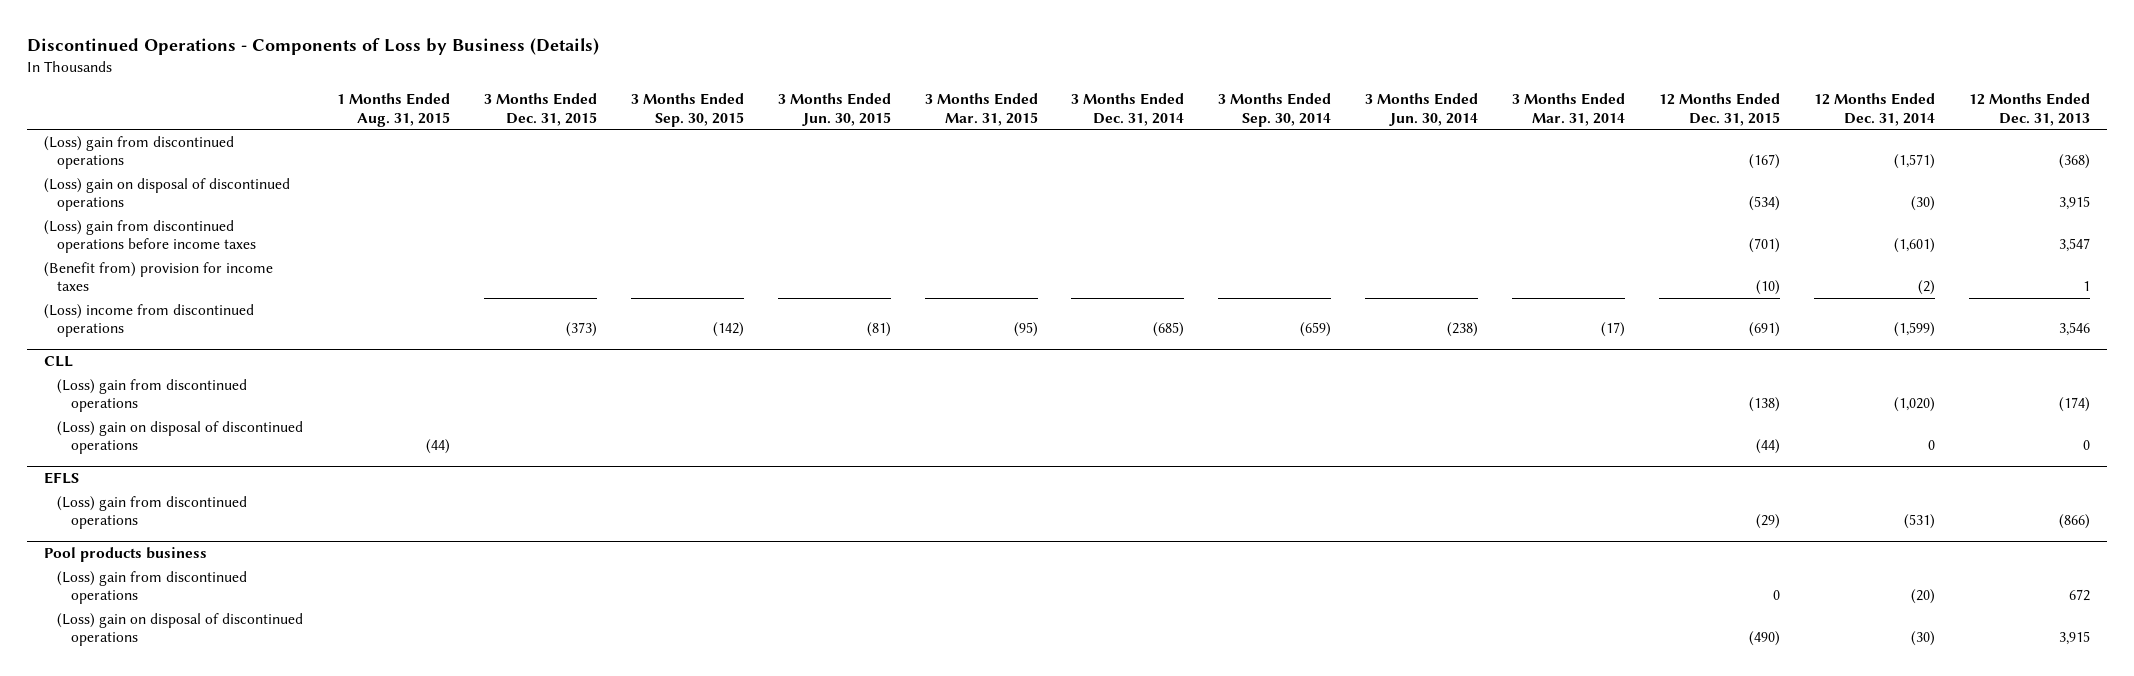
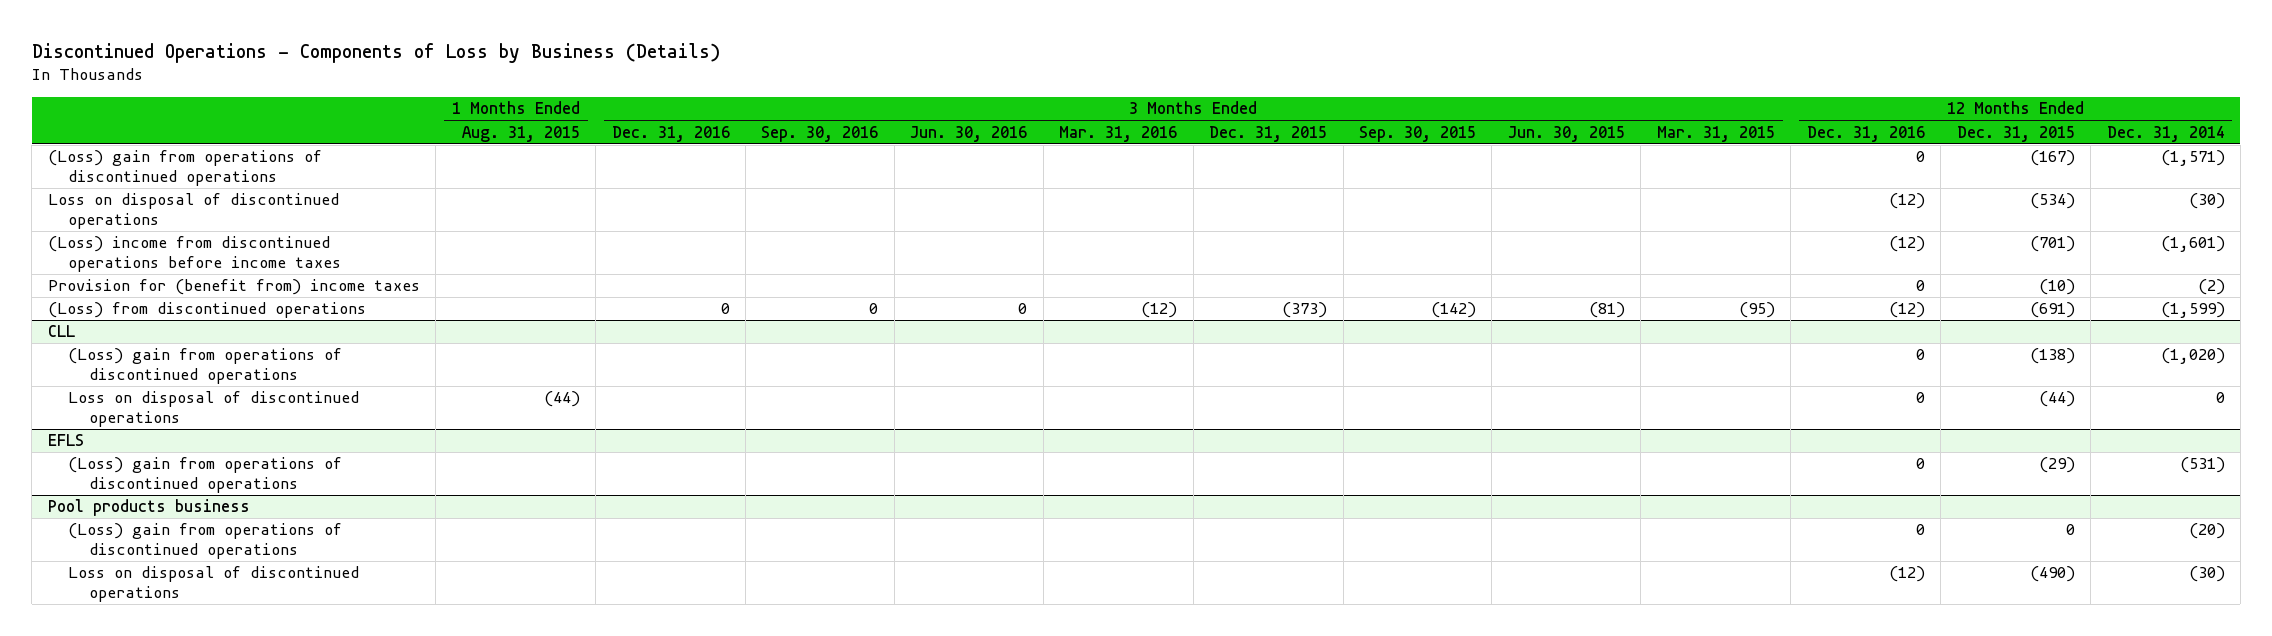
- | 1 Months Ended Aug. 31, 2015 | 3 Months Ended Dec. 31, 2015 | 3 Months Ended Sep. 30, 2015 | 3 Months Ended Jun. 30, 2015 | 3 Months Ended Mar. 31, 2015 | 3 Months Ended Dec. 31, 2014 | 3 Months Ended Sep. 30, 2014 | 3 Months Ended Jun. 30, 2014 | 3 Months Ended Mar. 31, 2014 | 12 Months Ended Dec. 31, 2015 | 12 Months Ended Dec. 31, 2014 | 12 Months Ended Dec. 31, 2013
+ | 1 Months Ended Aug. 31, 2015 | 3 Months Ended Dec. 31, 2016 | 3 Months Ended Sep. 30, 2016 | 3 Months Ended Jun. 30, 2016 | 3 Months Ended Mar. 31, 2016 | 3 Months Ended Dec. 31, 2015 | 3 Months Ended Sep. 30, 2015 | 3 Months Ended Jun. 30, 2015 | 3 Months Ended Mar. 31, 2015 | 12 Months Ended Dec. 31, 2016 | 12 Months Ended Dec. 31, 2015 | 12 Months Ended Dec. 31, 2014
- (Loss) gain from discontinued operations | | | | | | | | | | (167) | (1,571) | (368)
- (Loss) gain on disposal of discontinued operations | | | | | | | | | | (534) | (30) | 3,915
- (Loss) gain from discontinued operations before income taxes | | | | | | | | | | (701) | (1,601) | 3,547
- (Benefit from) provision for income taxes | | | | | | | | | | (10) | (2) | 1
- (Loss) income from discontinued operations | | (373) | (142) | (81) | (95) | (685) | (659) | (238) | (17) | (691) | (1,599) | 3,546
+ (Loss) gain from operations of discontinued operations | | | | | | | | | | 0 | (167) | (1,571)
+ Loss on disposal of discontinued operations | | | | | | | | | | (12) | (534) | (30)
+ (Loss) income from discontinued operations before income taxes | | | | | | | | | | (12) | (701) | (1,601)
+ Provision for (benefit from) income taxes | | | | | | | | | | 0 | (10) | (2)
+ (Loss) from discontinued operations | | 0 | 0 | 0 | (12) | (373) | (142) | (81) | (95) | (12) | (691) | (1,599)
@ CLL
- (Loss) gain from discontinued operations | | | | | | | | | | (138) | (1,020) | (174)
- (Loss) gain on disposal of discontinued operations | (44) | | | | | | | | | (44) | 0 | 0
+ (Loss) gain from operations of discontinued operations | | | | | | | | | | 0 | (138) | (1,020)
+ Loss on disposal of discontinued operations | (44) | | | | | | | | | 0 | (44) | 0
@ EFLS
- (Loss) gain from discontinued operations | | | | | | | | | | (29) | (531) | (866)
+ (Loss) gain from operations of discontinued operations | | | | | | | | | | 0 | (29) | (531)
@ Pool products business
- (Loss) gain from discontinued operations | | | | | | | | | | 0 | (20) | 672
- (Loss) gain on disposal of discontinued operations | | | | | | | | | | (490) | (30) | 3,915
+ (Loss) gain from operations of discontinued operations | | | | | | | | | | 0 | 0 | (20)
+ Loss on disposal of discontinued operations | | | | | | | | | | (12) | (490) | (30)

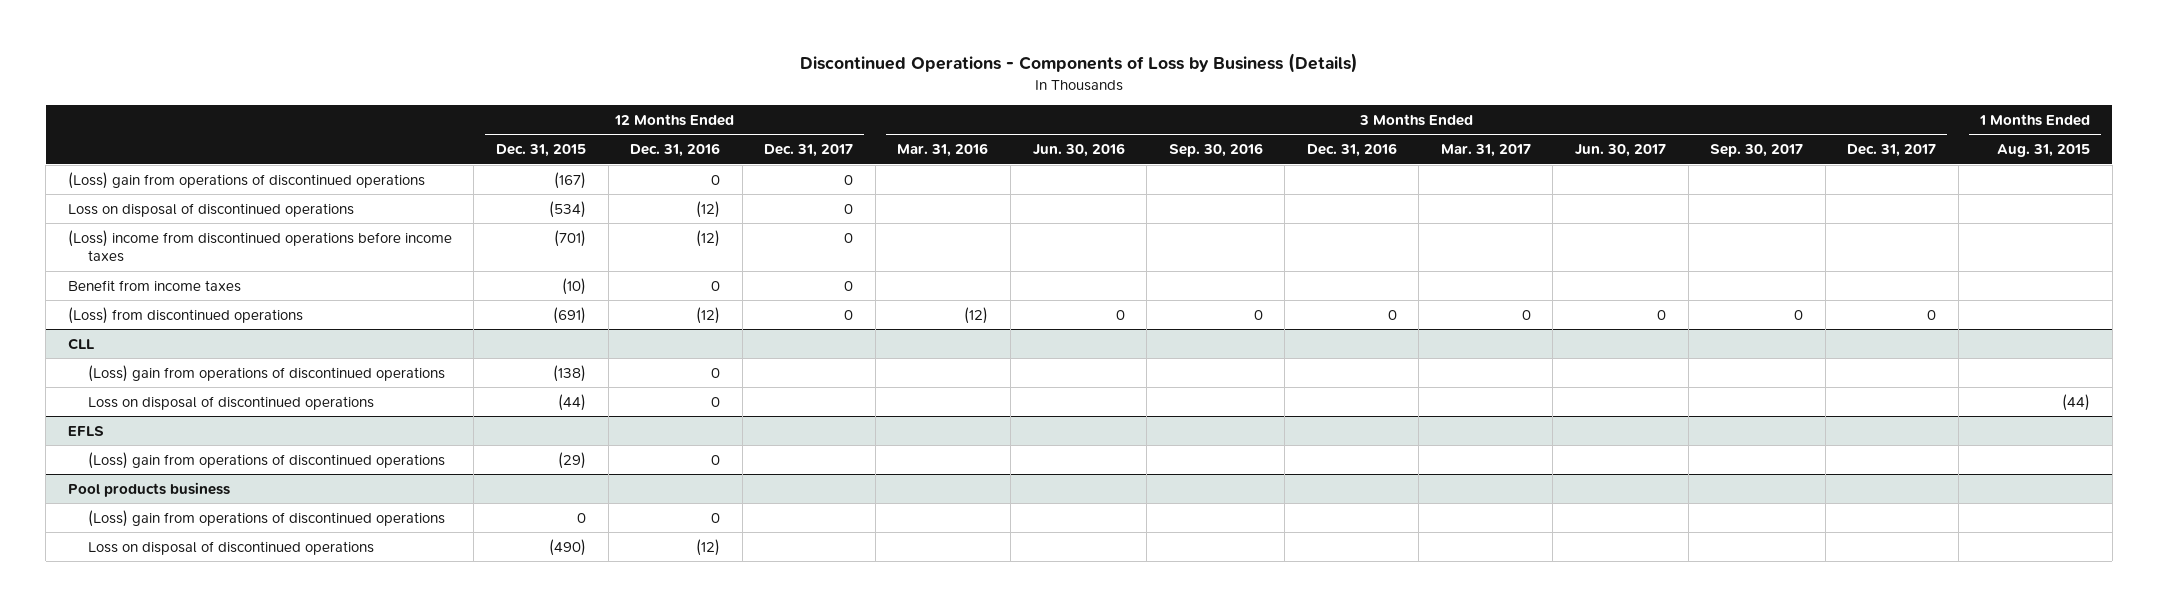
- | 1 Months Ended Aug. 31, 2015 | 3 Months Ended Dec. 31, 2016 | 3 Months Ended Sep. 30, 2016 | 3 Months Ended Jun. 30, 2016 | 3 Months Ended Mar. 31, 2016 | 3 Months Ended Dec. 31, 2015 | 3 Months Ended Sep. 30, 2015 | 3 Months Ended Jun. 30, 2015 | 3 Months Ended Mar. 31, 2015 | 12 Months Ended Dec. 31, 2016 | 12 Months Ended Dec. 31, 2015 | 12 Months Ended Dec. 31, 2014
+ | 12 Months Ended Dec. 31, 2015 | 12 Months Ended Dec. 31, 2016 | 12 Months Ended Dec. 31, 2017 | 3 Months Ended Mar. 31, 2016 | 3 Months Ended Jun. 30, 2016 | 3 Months Ended Sep. 30, 2016 | 3 Months Ended Dec. 31, 2016 | 3 Months Ended Mar. 31, 2017 | 3 Months Ended Jun. 30, 2017 | 3 Months Ended Sep. 30, 2017 | 3 Months Ended Dec. 31, 2017 | 1 Months Ended Aug. 31, 2015
- Provision for (benefit from) income taxes | | | | | | | | | | 0 | (10) | (2)
+ Benefit from income taxes | (10) | 0 | 0 | | | | | | | | |

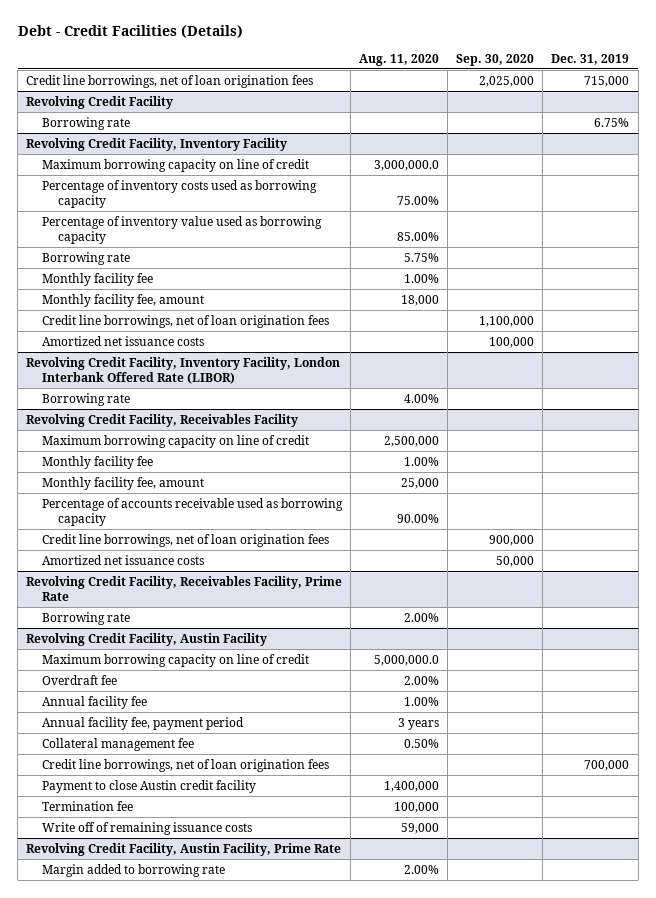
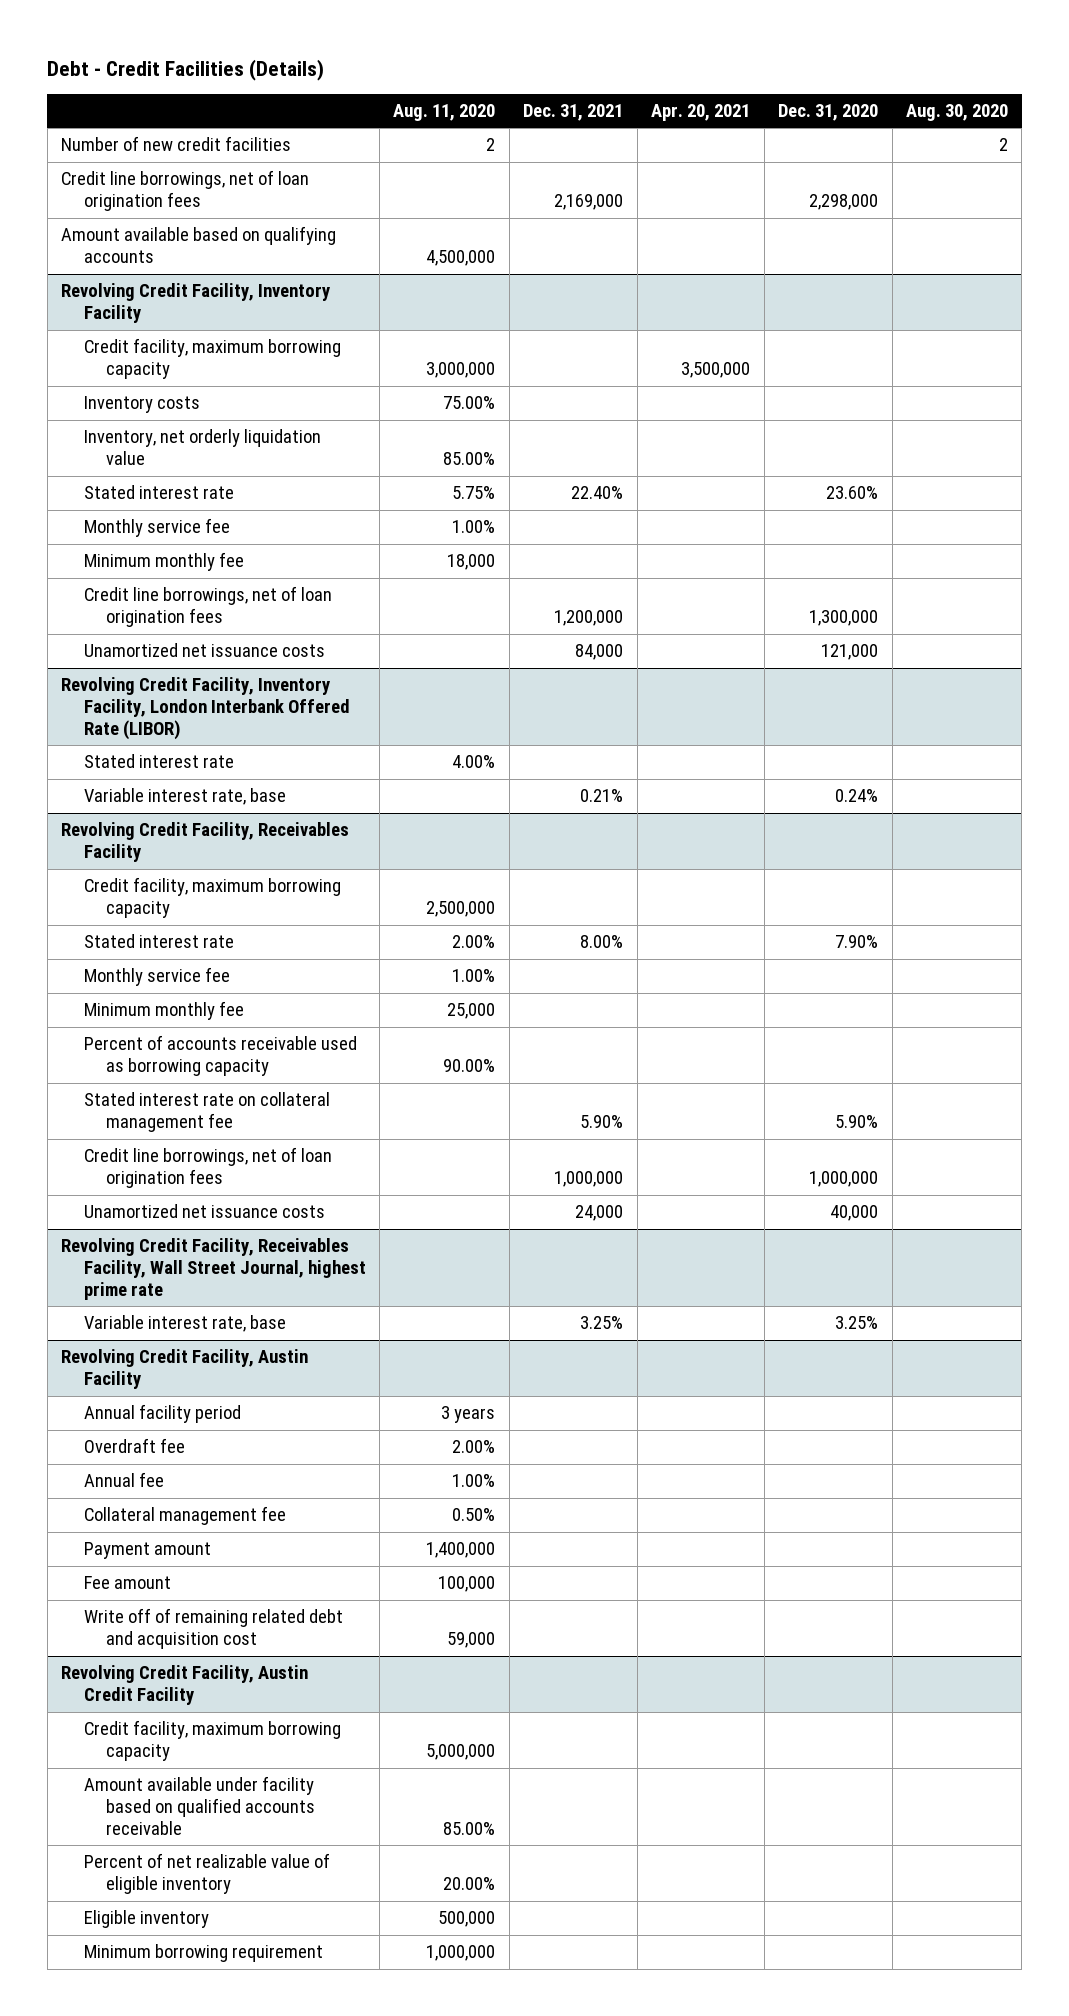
- | Aug. 11, 2020 | Sep. 30, 2020 | Dec. 31, 2019
+ | Aug. 11, 2020 | Dec. 31, 2021 | Apr. 20, 2021 | Dec. 31, 2020 | Aug. 30, 2020
+ Number of new credit facilities | 2 | | | | 2
- Revolving Credit Facility
- Borrowing rate | | | 6.75%
+ Amount available based on qualifying accounts | 4,500,000 | | | |
@ Revolving Credit Facility, Inventory Facility
- Maximum borrowing capacity on line of credit | 3,000,000.0 | |
- Percentage of inventory costs used as borrowing capacity | 75.00% | |
- Percentage of inventory value used as borrowing capacity | 85.00% | |
- Borrowing rate | 5.75% | |
- Monthly facility fee | 1.00% | |
- Monthly facility fee, amount | 18,000 | |
+ Credit facility, maximum borrowing capacity | 3,000,000 | | 3,500,000 | |
+ Inventory costs | 75.00% | | | |
+ Inventory, net orderly liquidation value | 85.00% | | | |
+ Stated interest rate | 5.75% | 22.40% | | 23.60% |
+ Monthly service fee | 1.00% | | | |
+ Minimum monthly fee | 18,000 | | | |
- Amortized net issuance costs | | 100,000 |
+ Unamortized net issuance costs | | 84,000 | | 121,000 |
@ Revolving Credit Facility, Inventory Facility, London Interbank Offered Rate (LIBOR)
- Borrowing rate | 4.00% | |
+ Stated interest rate | 4.00% | | | |
+ Variable interest rate, base | | 0.21% | | 0.24% |
@ Revolving Credit Facility, Receivables Facility
- Maximum borrowing capacity on line of credit | 2,500,000 | |
- Monthly facility fee | 1.00% | |
- Monthly facility fee, amount | 25,000 | |
- Percentage of accounts receivable used as borrowing capacity | 90.00% | |
+ Credit facility, maximum borrowing capacity | 2,500,000 | | | |
+ Stated interest rate | 2.00% | 8.00% | | 7.90% |
+ Monthly service fee | 1.00% | | | |
+ Minimum monthly fee | 25,000 | | | |
+ Percent of accounts receivable used as borrowing capacity | 90.00% | | | |
+ Stated interest rate on collateral management fee | | 5.90% | | 5.90% |
- Amortized net issuance costs | | 50,000 |
- Revolving Credit Facility, Receivables Facility, Prime Rate
- Borrowing rate | 2.00% | |
@ Revolving Credit Facility, Receivables Facility
+ Unamortized net issuance costs | | 24,000 | | 40,000 |
+ Revolving Credit Facility, Receivables Facility, Wall Street Journal, highest prime rate
+ Variable interest rate, base | | 3.25% | | 3.25% |
@ Revolving Credit Facility, Austin Facility
- Maximum borrowing capacity on line of credit | 5,000,000.0 | |
+ Annual facility period | 3 years | | | |
- Annual facility fee | 1.00% | |
- Annual facility fee, payment period | 3 years | |
+ Annual fee | 1.00% | | | |
- Credit line borrowings, net of loan origination fees | | | 700,000
- Payment to close Austin credit facility | 1,400,000 | |
- Termination fee | 100,000 | |
- Write off of remaining issuance costs | 59,000 | |
- Revolving Credit Facility, Austin Facility, Prime Rate
- Margin added to borrowing rate | 2.00% | |
@ Revolving Credit Facility, Austin Facility
+ Payment amount | 1,400,000 | | | |
+ Fee amount | 100,000 | | | |
+ Write off of remaining related debt and acquisition cost | 59,000 | | | |
+ Revolving Credit Facility, Austin Credit Facility
+ Credit facility, maximum borrowing capacity | 5,000,000 | | | |
+ Amount available under facility based on qualified accounts receivable | 85.00% | | | |
+ Percent of net realizable value of eligible inventory | 20.00% | | | |
+ Eligible inventory | 500,000 | | | |
+ Minimum borrowing requirement | 1,000,000 | | | |

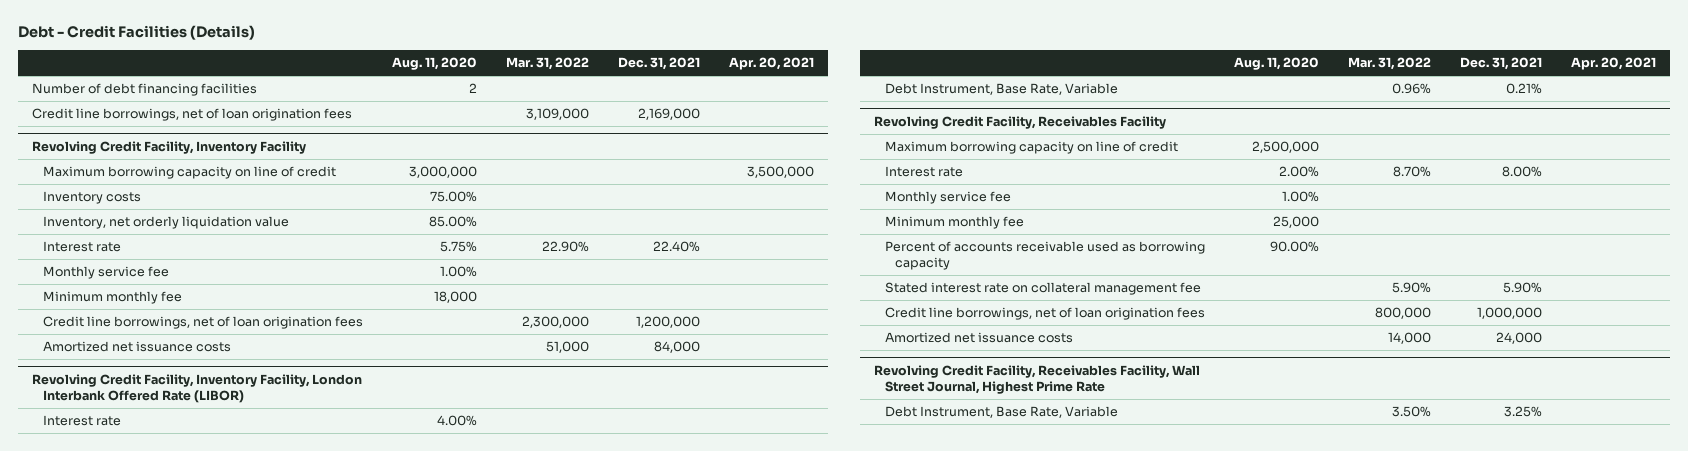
- | Aug. 11, 2020 | Dec. 31, 2021 | Apr. 20, 2021 | Dec. 31, 2020 | Aug. 30, 2020
+ | Aug. 11, 2020 | Mar. 31, 2022 | Dec. 31, 2021 | Apr. 20, 2021
- Number of new credit facilities | 2 | | | | 2
+ Number of debt financing facilities | 2 | | |
- Amount available based on qualifying accounts | 4,500,000 | | | |
@ Revolving Credit Facility, Inventory Facility
- Credit facility, maximum borrowing capacity | 3,000,000 | | 3,500,000 | |
+ Maximum borrowing capacity on line of credit | 3,000,000 | | | 3,500,000
- Stated interest rate | 5.75% | 22.40% | | 23.60% |
+ Interest rate | 5.75% | 22.90% | 22.40% |
- Unamortized net issuance costs | | 84,000 | | 121,000 |
+ Amortized net issuance costs | | 51,000 | 84,000 |
@ Revolving Credit Facility, Inventory Facility, London Interbank Offered Rate (LIBOR)
- Stated interest rate | 4.00% | | | |
- Variable interest rate, base | | 0.21% | | 0.24% |
+ Interest rate | 4.00% | | |
+ Debt Instrument, Base Rate, Variable | | 0.96% | 0.21% |
@ Revolving Credit Facility, Receivables Facility
- Credit facility, maximum borrowing capacity | 2,500,000 | | | |
- Stated interest rate | 2.00% | 8.00% | | 7.90% |
+ Maximum borrowing capacity on line of credit | 2,500,000 | | |
+ Interest rate | 2.00% | 8.70% | 8.00% |
- Unamortized net issuance costs | | 24,000 | | 40,000 |
- Revolving Credit Facility, Receivables Facility, Wall Street Journal, highest prime rate
- Variable interest rate, base | | 3.25% | | 3.25% |
- Revolving Credit Facility, Austin Facility
- Annual facility period | 3 years | | | |
- Overdraft fee | 2.00% | | | |
- Annual fee | 1.00% | | | |
- Collateral management fee | 0.50% | | | |
- Payment amount | 1,400,000 | | | |
- Fee amount | 100,000 | | | |
- Write off of remaining related debt and acquisition cost | 59,000 | | | |
- Revolving Credit Facility, Austin Credit Facility
- Credit facility, maximum borrowing capacity | 5,000,000 | | | |
- Amount available under facility based on qualified accounts receivable | 85.00% | | | |
- Percent of net realizable value of eligible inventory | 20.00% | | | |
- Eligible inventory | 500,000 | | | |
- Minimum borrowing requirement | 1,000,000 | | | |
@ Revolving Credit Facility, Receivables Facility
+ Amortized net issuance costs | | 14,000 | 24,000 |
+ Revolving Credit Facility, Receivables Facility, Wall Street Journal, Highest Prime Rate
+ Debt Instrument, Base Rate, Variable | | 3.50% | 3.25% |

